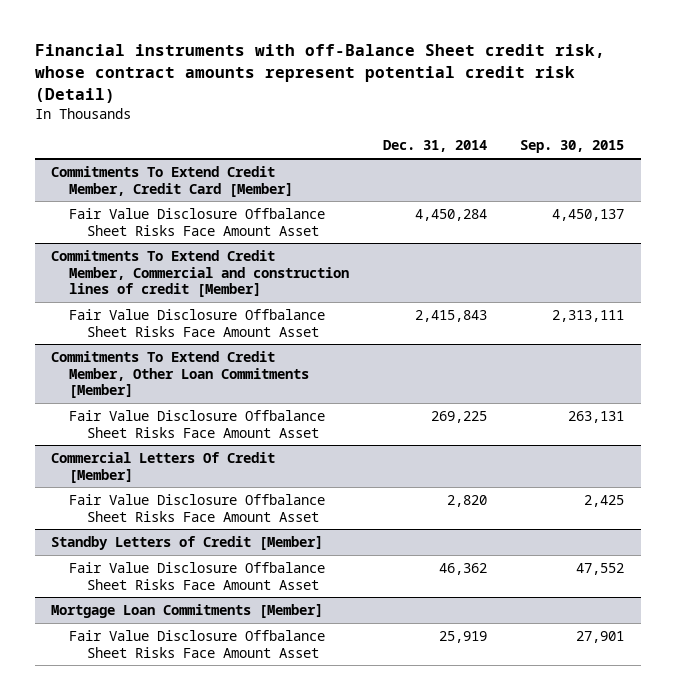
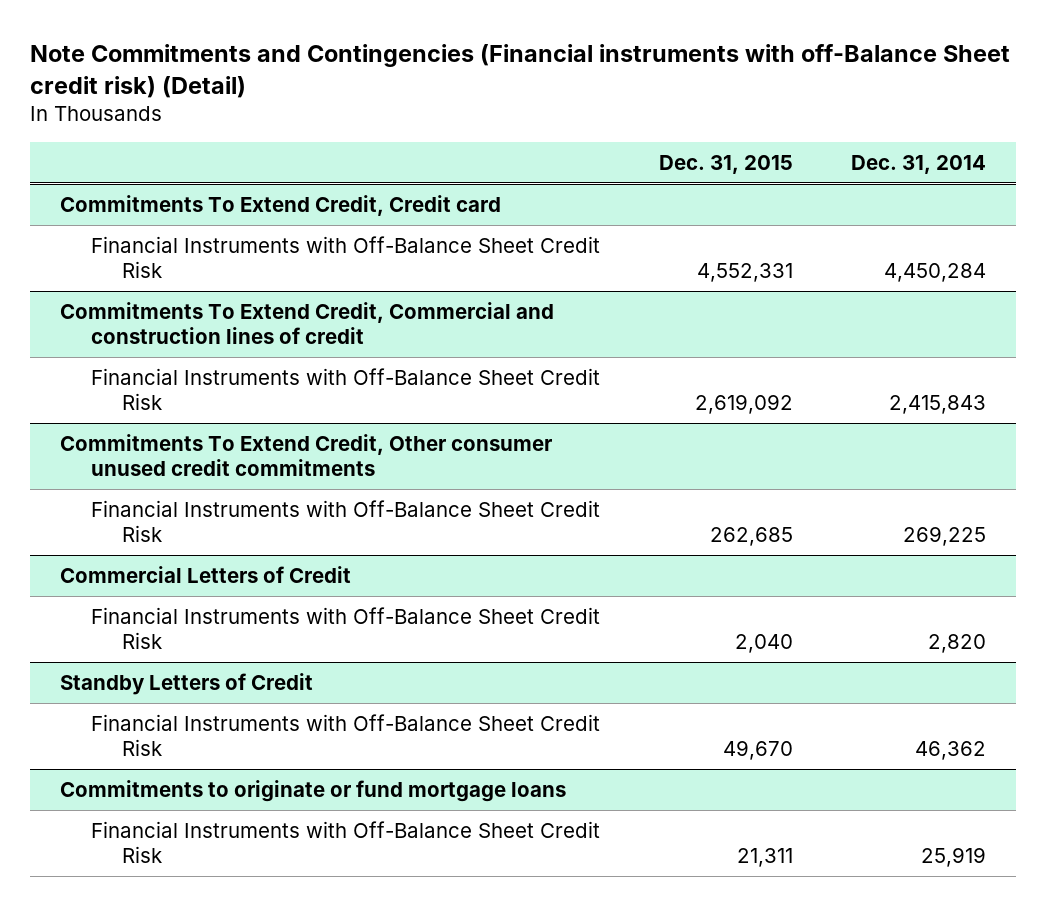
- Financial instruments with off-Balance Sheet credit risk, whose contract amounts represent potential credit risk (Detail)
+ Note Commitments and Contingencies (Financial instruments with off-Balance Sheet credit risk) (Detail)
- | Dec. 31, 2014 | Sep. 30, 2015
+ | Dec. 31, 2015 | Dec. 31, 2014
- Commitments To Extend Credit Member, Credit Card [Member]
- Fair Value Disclosure Offbalance Sheet Risks Face Amount Asset | 4,450,284 | 4,450,137
- Commitments To Extend Credit Member, Commercial and construction lines of credit [Member]
- Fair Value Disclosure Offbalance Sheet Risks Face Amount Asset | 2,415,843 | 2,313,111
- Commitments To Extend Credit Member, Other Loan Commitments [Member]
- Fair Value Disclosure Offbalance Sheet Risks Face Amount Asset | 269,225 | 263,131
- Commercial Letters Of Credit [Member]
- Fair Value Disclosure Offbalance Sheet Risks Face Amount Asset | 2,820 | 2,425
- Standby Letters of Credit [Member]
- Fair Value Disclosure Offbalance Sheet Risks Face Amount Asset | 46,362 | 47,552
- Mortgage Loan Commitments [Member]
- Fair Value Disclosure Offbalance Sheet Risks Face Amount Asset | 25,919 | 27,901
+ Commitments To Extend Credit, Credit card
+ Financial Instruments with Off-Balance Sheet Credit Risk | 4,552,331 | 4,450,284
+ Commitments To Extend Credit, Commercial and construction lines of credit
+ Financial Instruments with Off-Balance Sheet Credit Risk | 2,619,092 | 2,415,843
+ Commitments To Extend Credit, Other consumer unused credit commitments
+ Financial Instruments with Off-Balance Sheet Credit Risk | 262,685 | 269,225
+ Commercial Letters of Credit
+ Financial Instruments with Off-Balance Sheet Credit Risk | 2,040 | 2,820
+ Standby Letters of Credit
+ Financial Instruments with Off-Balance Sheet Credit Risk | 49,670 | 46,362
+ Commitments to originate or fund mortgage loans
+ Financial Instruments with Off-Balance Sheet Credit Risk | 21,311 | 25,919

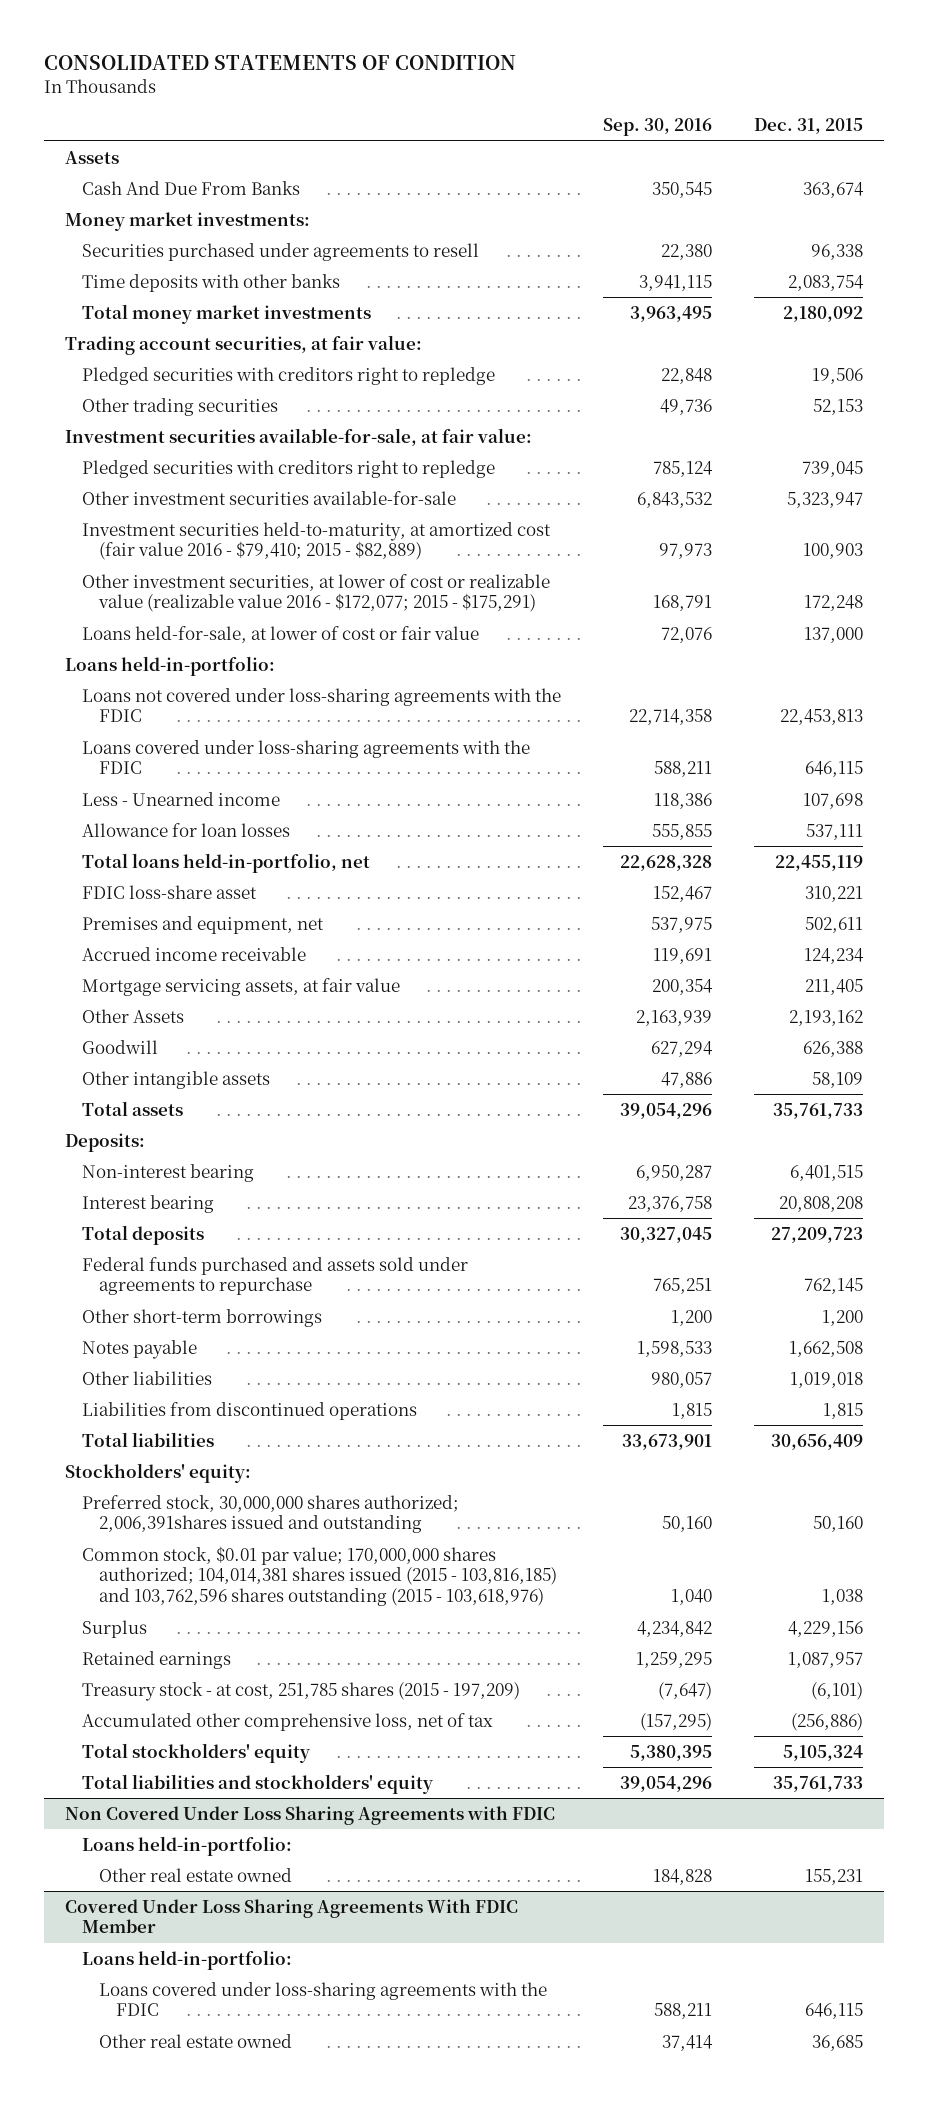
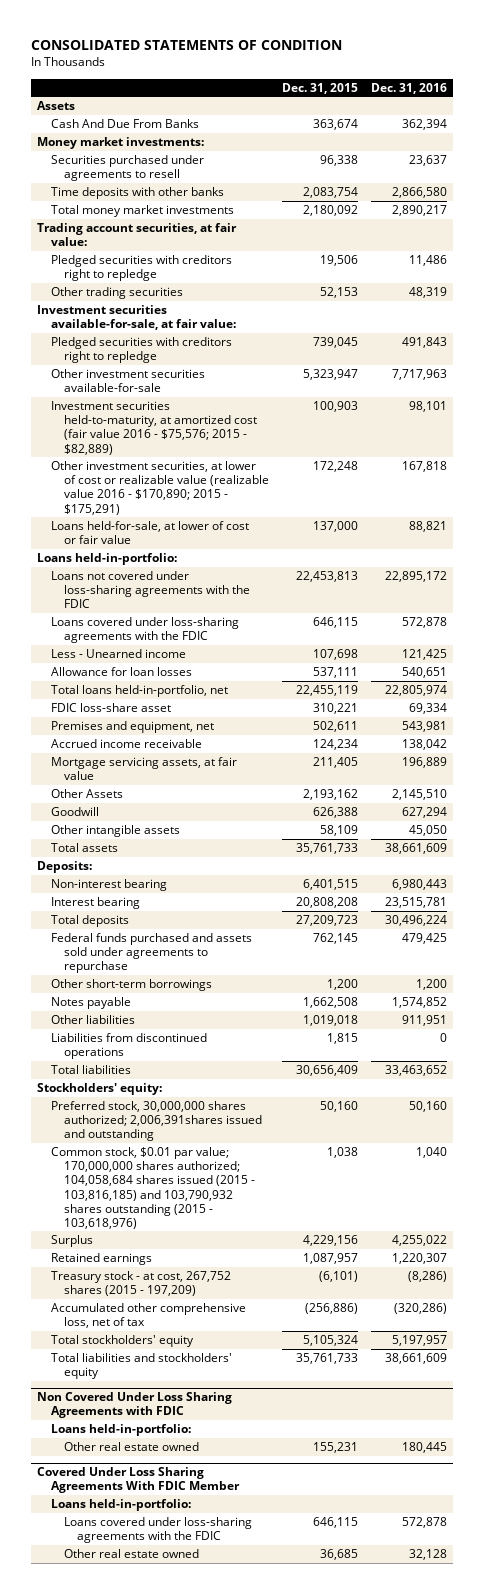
- | Sep. 30, 2016 | Dec. 31, 2015
+ | Dec. 31, 2015 | Dec. 31, 2016
- Investment securities held-to-maturity, at amortized cost (fair value 2016 - $79,410; 2015 - $82,889) | 97,973 | 100,903
- Other investment securities, at lower of cost or realizable value (realizable value 2016 - $172,077; 2015 - $175,291) | 168,791 | 172,248
+ Investment securities held-to-maturity, at amortized cost (fair value 2016 - $75,576; 2015 - $82,889) | 100,903 | 98,101
+ Other investment securities, at lower of cost or realizable value (realizable value 2016 - $170,890; 2015 - $175,291) | 172,248 | 167,818
- Common stock, $0.01 par value; 170,000,000 shares authorized; 104,014,381 shares issued (2015 - 103,816,185) and 103,762,596 shares outstanding (2015 - 103,618,976) | 1,040 | 1,038
+ Common stock, $0.01 par value; 170,000,000 shares authorized; 104,058,684 shares issued (2015 - 103,816,185) and 103,790,932 shares outstanding (2015 - 103,618,976) | 1,038 | 1,040
- Treasury stock - at cost, 251,785 shares (2015 - 197,209) | (7,647) | (6,101)
+ Treasury stock - at cost, 267,752 shares (2015 - 197,209) | (6,101) | (8,286)

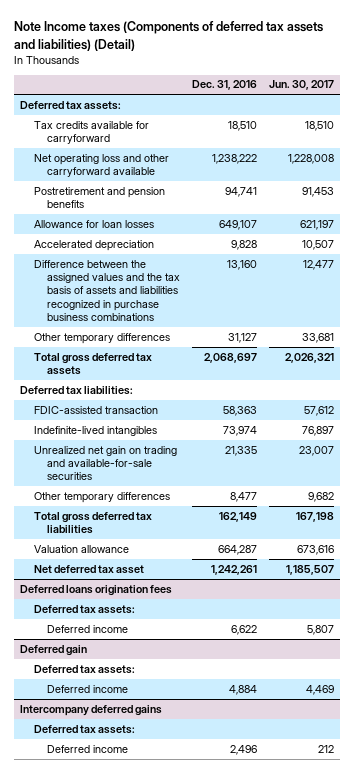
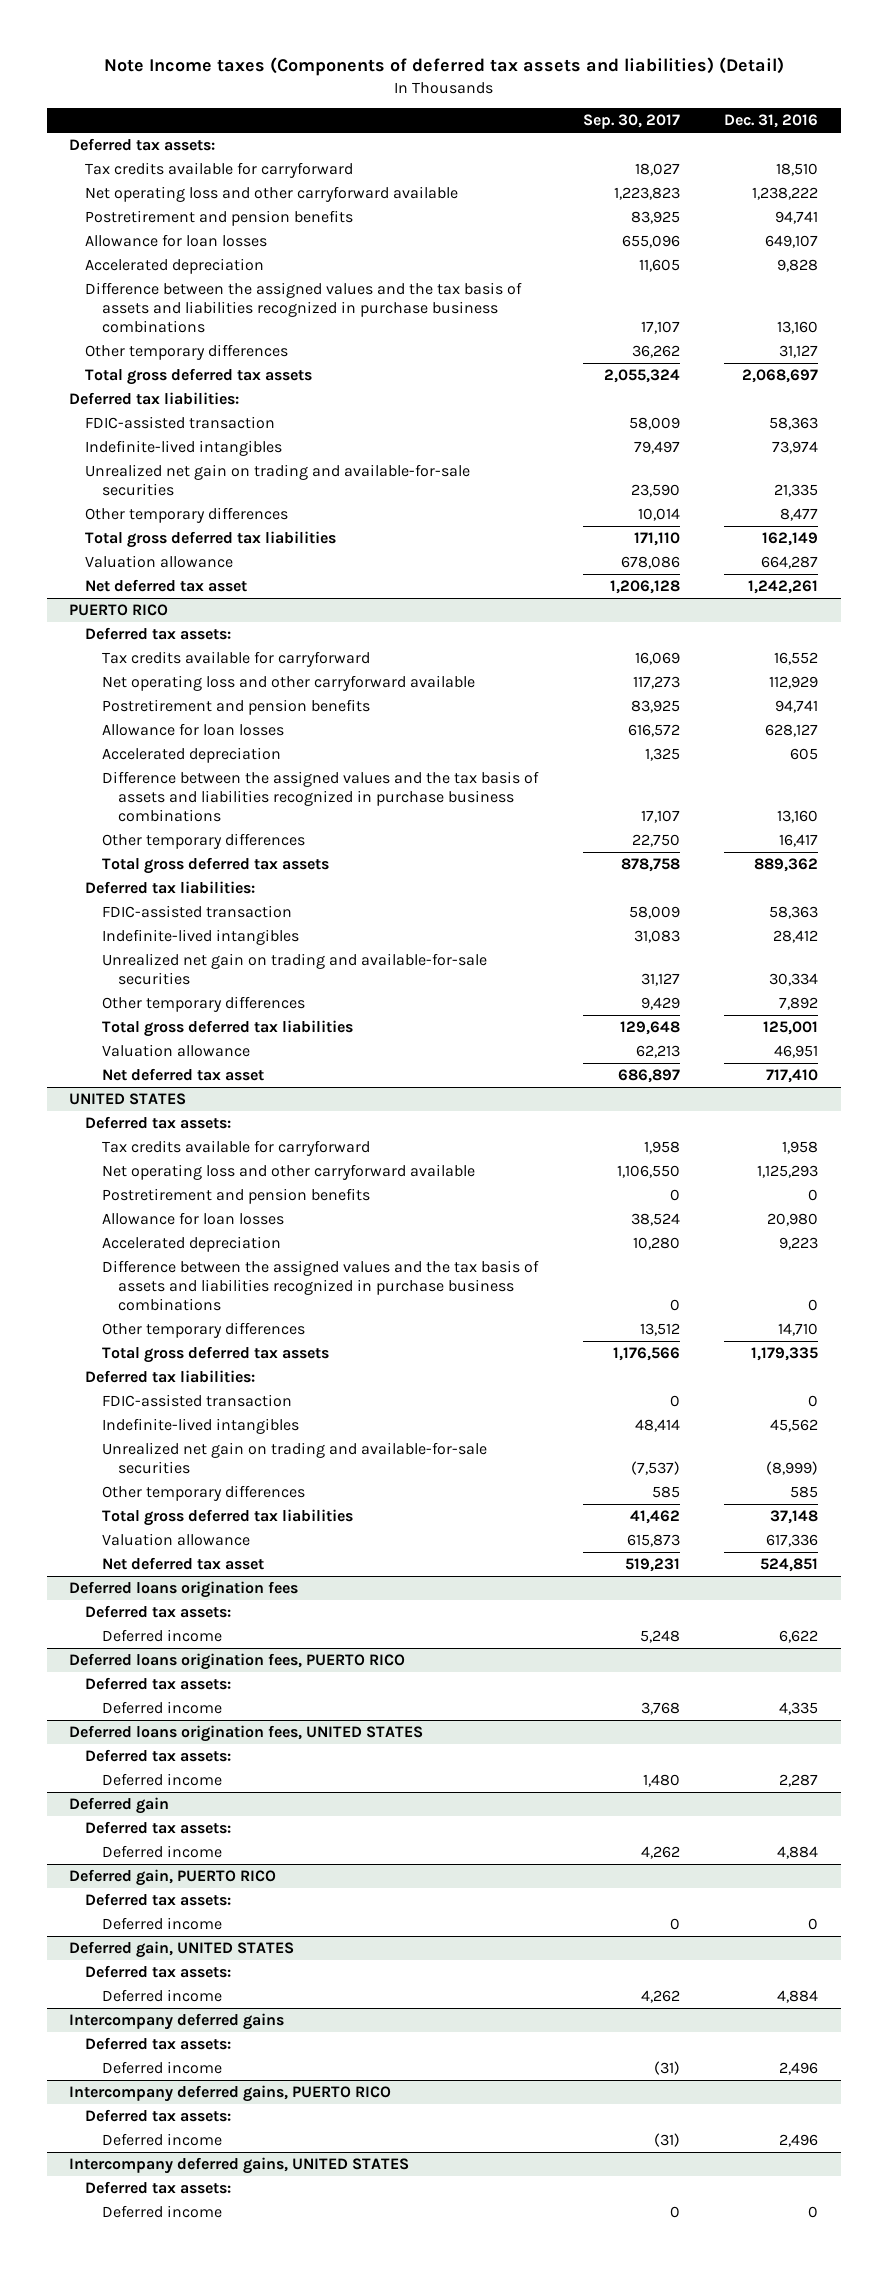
- | Dec. 31, 2016 | Jun. 30, 2017
+ | Sep. 30, 2017 | Dec. 31, 2016
+ PUERTO RICO
+ Deferred tax assets:
+ Tax credits available for carryforward | 16,069 | 16,552
+ Net operating loss and other carryforward available | 117,273 | 112,929
+ Postretirement and pension benefits | 83,925 | 94,741
+ Allowance for loan losses | 616,572 | 628,127
+ Accelerated depreciation | 1,325 | 605
+ Difference between the assigned values and the tax basis of assets and liabilities recognized in purchase business combinations | 17,107 | 13,160
+ Other temporary differences | 22,750 | 16,417
+ Total gross deferred tax assets | 878,758 | 889,362
+ Deferred tax liabilities:
+ FDIC-assisted transaction | 58,009 | 58,363
+ Indefinite-lived intangibles | 31,083 | 28,412
+ Unrealized net gain on trading and available-for-sale securities | 31,127 | 30,334
+ Other temporary differences | 9,429 | 7,892
+ Total gross deferred tax liabilities | 129,648 | 125,001
+ Valuation allowance | 62,213 | 46,951
+ Net deferred tax asset | 686,897 | 717,410
+ UNITED STATES
+ Deferred tax assets:
+ Tax credits available for carryforward | 1,958 | 1,958
+ Net operating loss and other carryforward available | 1,106,550 | 1,125,293
+ Postretirement and pension benefits | 0 | 0
+ Allowance for loan losses | 38,524 | 20,980
+ Accelerated depreciation | 10,280 | 9,223
+ Difference between the assigned values and the tax basis of assets and liabilities recognized in purchase business combinations | 0 | 0
+ Other temporary differences | 13,512 | 14,710
+ Total gross deferred tax assets | 1,176,566 | 1,179,335
+ Deferred tax liabilities:
+ FDIC-assisted transaction | 0 | 0
+ Indefinite-lived intangibles | 48,414 | 45,562
+ Unrealized net gain on trading and available-for-sale securities | (7,537) | (8,999)
+ Other temporary differences | 585 | 585
+ Total gross deferred tax liabilities | 41,462 | 37,148
+ Valuation allowance | 615,873 | 617,336
+ Net deferred tax asset | 519,231 | 524,851
+ Deferred loans origination fees, PUERTO RICO
+ Deferred tax assets:
+ Deferred income | 3,768 | 4,335
+ Deferred loans origination fees, UNITED STATES
+ Deferred tax assets:
+ Deferred income | 1,480 | 2,287
+ Deferred gain, PUERTO RICO
+ Deferred tax assets:
+ Deferred income | 0 | 0
+ Deferred gain, UNITED STATES
+ Deferred tax assets:
+ Deferred income | 4,262 | 4,884
+ Intercompany deferred gains, PUERTO RICO
+ Deferred tax assets:
+ Deferred income | (31) | 2,496
+ Intercompany deferred gains, UNITED STATES
+ Deferred tax assets:
+ Deferred income | 0 | 0

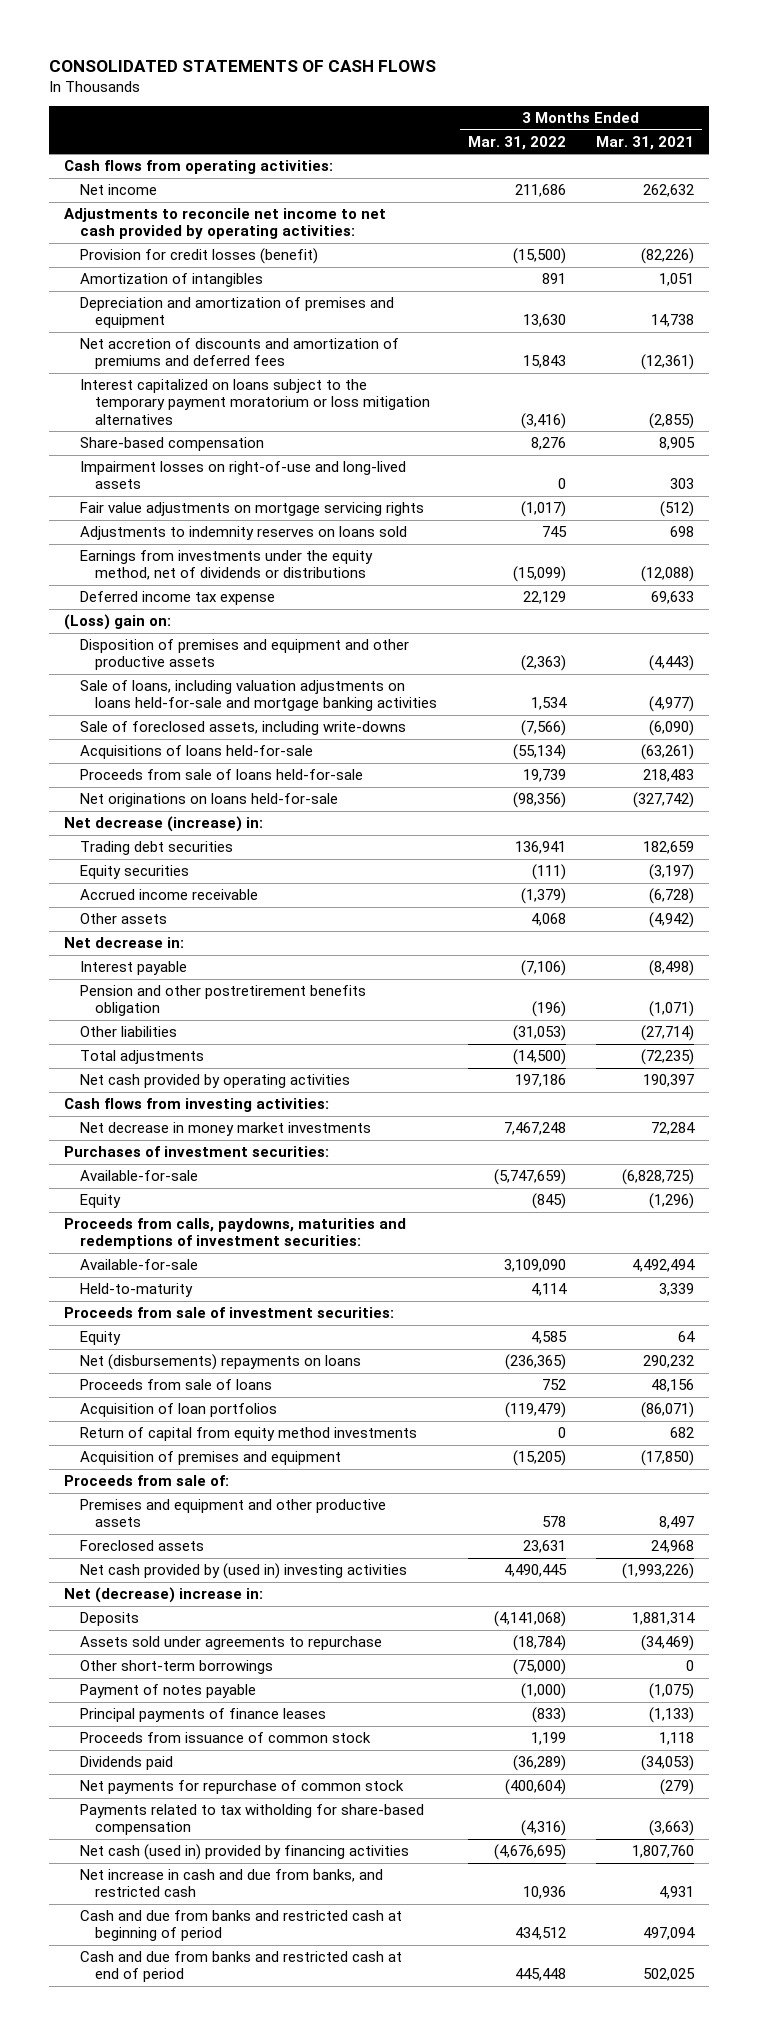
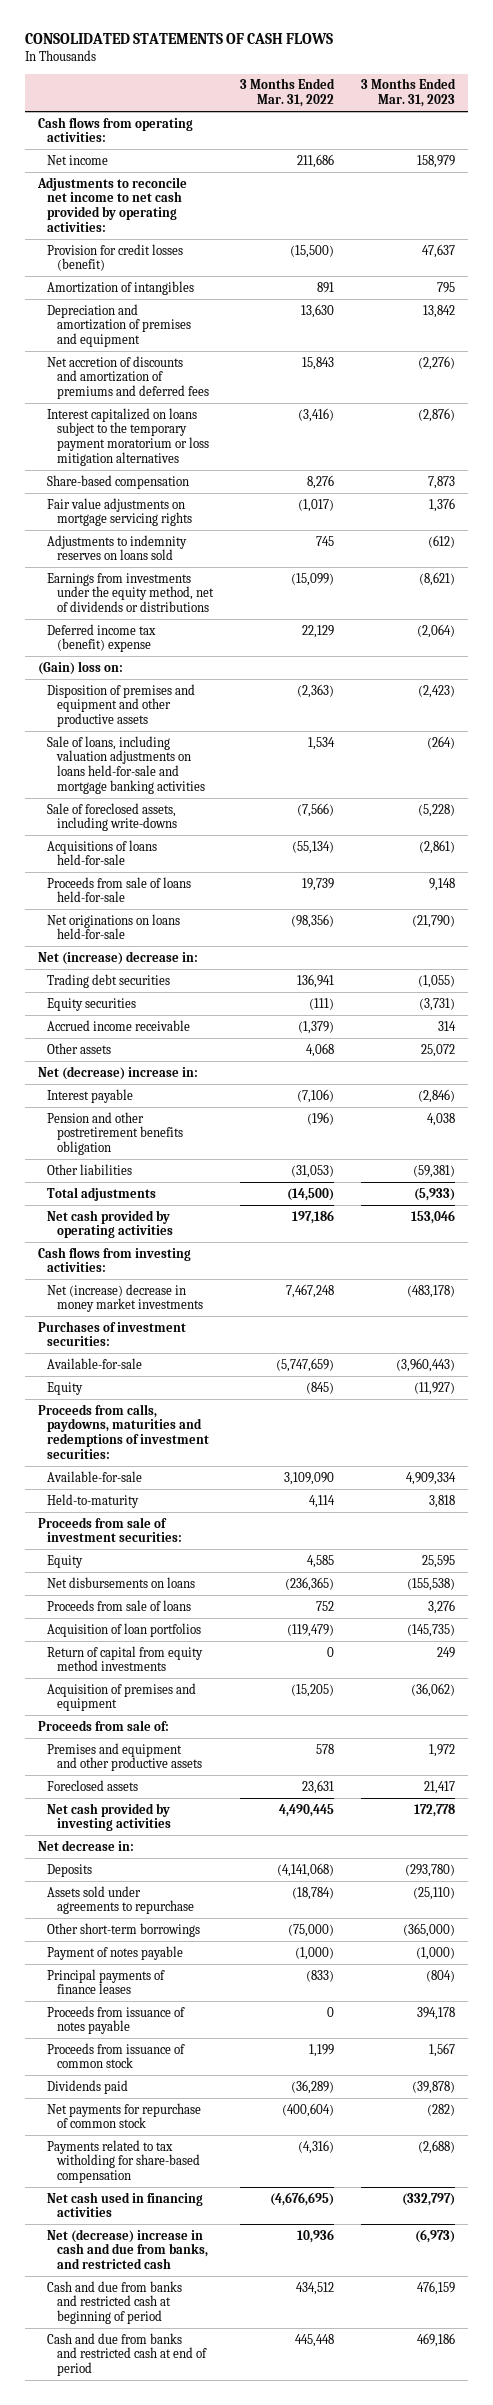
- | 3 Months Ended Mar. 31, 2022 | 3 Months Ended Mar. 31, 2021
+ | 3 Months Ended Mar. 31, 2022 | 3 Months Ended Mar. 31, 2023
- Impairment losses on right-of-use and long-lived assets | 0 | 303
- Deferred income tax expense | 22,129 | 69,633
- (Loss) gain on:
+ Deferred income tax (benefit) expense | 22,129 | (2,064)
+ (Gain) loss on:
- Net decrease (increase) in:
+ Net (increase) decrease in:
moved up: Net (decrease) increase in:
- Net decrease in money market investments | 7,467,248 | 72,284
+ Net (increase) decrease in money market investments | 7,467,248 | (483,178)
- Net (disbursements) repayments on loans | (236,365) | 290,232
+ Net disbursements on loans | (236,365) | (155,538)
- Net cash provided by (used in) investing activities | 4,490,445 | (1,993,226)
+ Net cash provided by investing activities | 4,490,445 | 172,778
moved down: Net decrease in:
+ Proceeds from issuance of notes payable | 0 | 394,178
- Net cash (used in) provided by financing activities | (4,676,695) | 1,807,760
- Net increase in cash and due from banks, and restricted cash | 10,936 | 4,931
+ Net cash used in financing activities | (4,676,695) | (332,797)
+ Net (decrease) increase in cash and due from banks, and restricted cash | 10,936 | (6,973)

